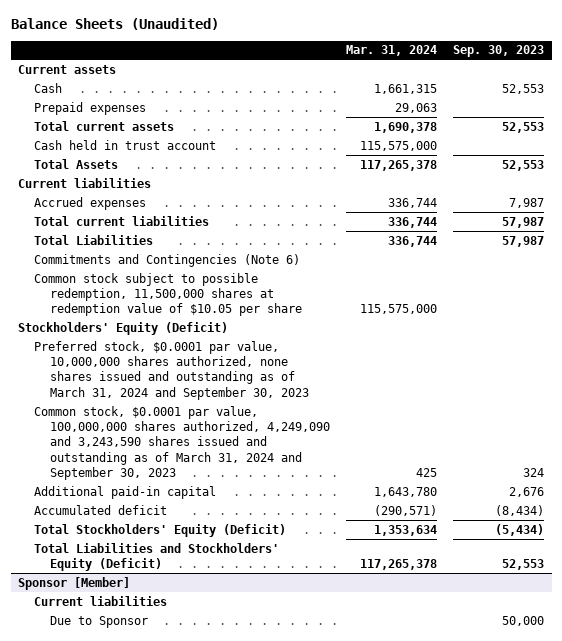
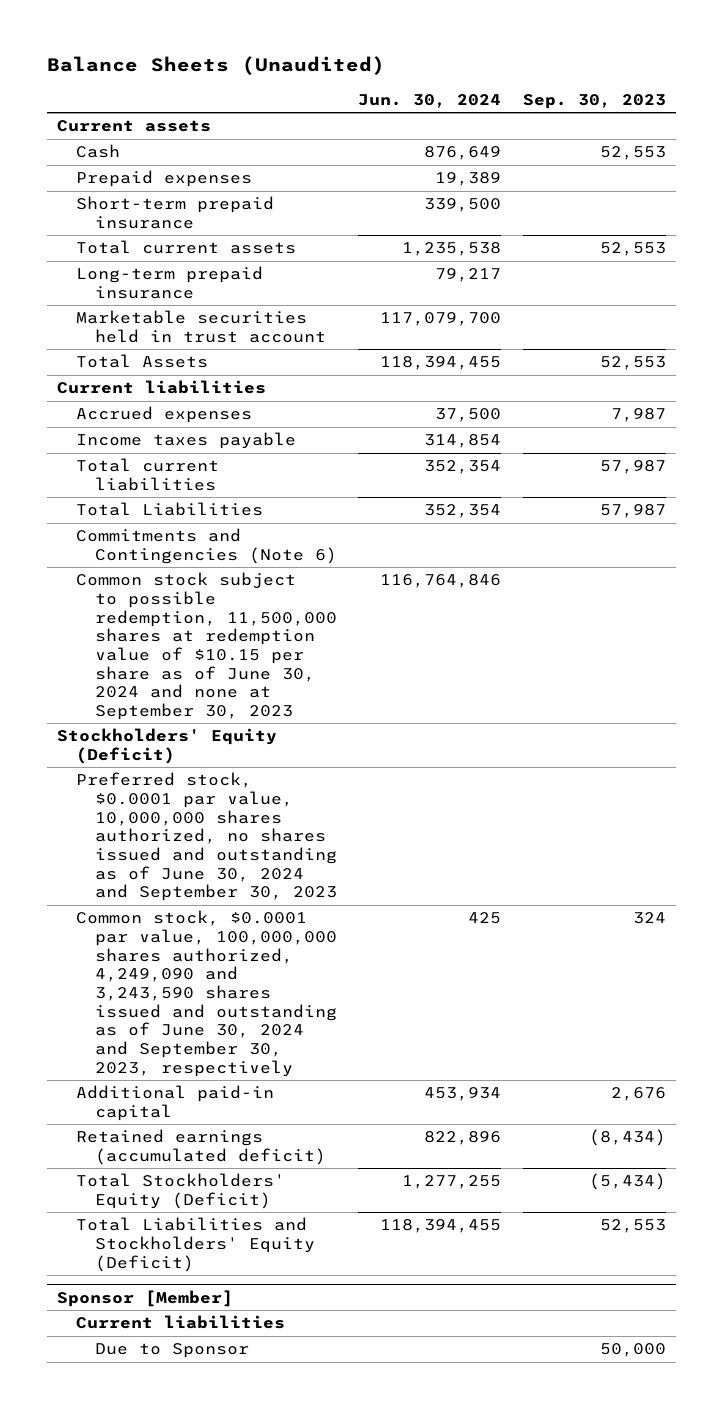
- | Mar. 31, 2024 | Sep. 30, 2023
+ | Jun. 30, 2024 | Sep. 30, 2023
+ Short-term prepaid insurance | 339,500 |
- Cash held in trust account | 115,575,000 |
+ Long-term prepaid insurance | 79,217 |
+ Marketable securities held in trust account | 117,079,700 |
+ Income taxes payable | 314,854 |
- Common stock subject to possible redemption, 11,500,000 shares at redemption value of $10.05 per share | 115,575,000 |
+ Common stock subject to possible redemption, 11,500,000 shares at redemption value of $10.15 per share as of June 30, 2024 and none at September 30, 2023 | 116,764,846 |
- Preferred stock, $0.0001 par value, 10,000,000 shares authorized, none shares issued and outstanding as of March 31, 2024 and September 30, 2023
- Common stock, $0.0001 par value, 100,000,000 shares authorized, 4,249,090 and 3,243,590 shares issued and outstanding as of March 31, 2024 and September 30, 2023 | 425 | 324
+ Preferred stock, $0.0001 par value, 10,000,000 shares authorized, no shares issued and outstanding as of June 30, 2024 and September 30, 2023
+ Common stock, $0.0001 par value, 100,000,000 shares authorized, 4,249,090 and 3,243,590 shares issued and outstanding as of June 30, 2024 and September 30, 2023, respectively | 425 | 324
- Accumulated deficit | (290,571) | (8,434)
+ Retained earnings (accumulated deficit) | 822,896 | (8,434)

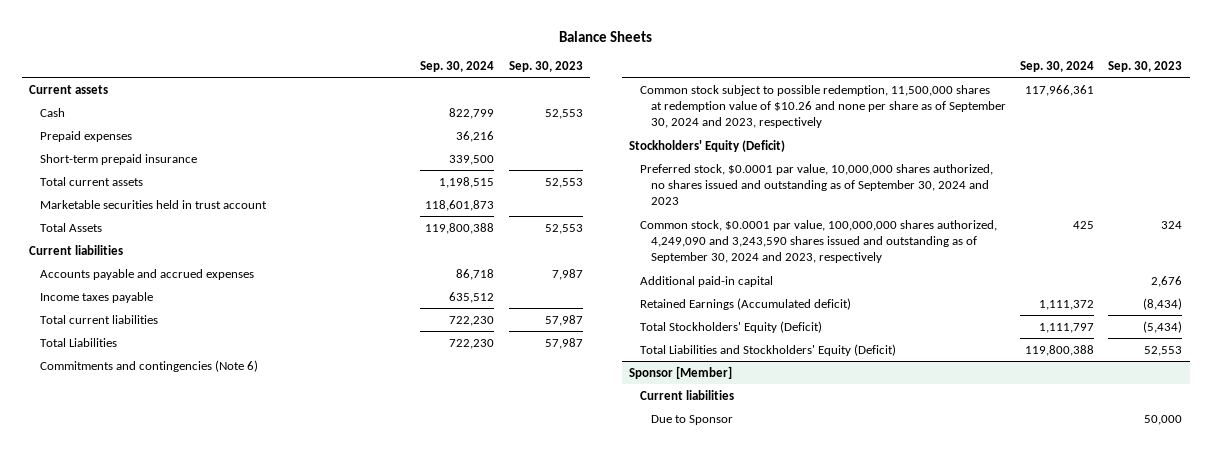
- Balance Sheets (Unaudited)
+ Balance Sheets
- | Jun. 30, 2024 | Sep. 30, 2023
+ | Sep. 30, 2024 | Sep. 30, 2023
- Long-term prepaid insurance | 79,217 |
- Accrued expenses | 37,500 | 7,987
+ Accounts payable and accrued expenses | 86,718 | 7,987
- Commitments and Contingencies (Note 6)
- Common stock subject to possible redemption, 11,500,000 shares at redemption value of $10.15 per share as of June 30, 2024 and none at September 30, 2023 | 116,764,846 |
+ Commitments and contingencies (Note 6)
+ Common stock subject to possible redemption, 11,500,000 shares at redemption value of $10.26 and none per share as of September 30, 2024 and 2023, respectively | 117,966,361 |
- Preferred stock, $0.0001 par value, 10,000,000 shares authorized, no shares issued and outstanding as of June 30, 2024 and September 30, 2023
- Common stock, $0.0001 par value, 100,000,000 shares authorized, 4,249,090 and 3,243,590 shares issued and outstanding as of June 30, 2024 and September 30, 2023, respectively | 425 | 324
+ Preferred stock, $0.0001 par value, 10,000,000 shares authorized, no shares issued and outstanding as of September 30, 2024 and 2023
+ Common stock, $0.0001 par value, 100,000,000 shares authorized, 4,249,090 and 3,243,590 shares issued and outstanding as of September 30, 2024 and 2023, respectively | 425 | 324
- Retained earnings (accumulated deficit) | 822,896 | (8,434)
+ Retained Earnings (Accumulated deficit) | 1,111,372 | (8,434)

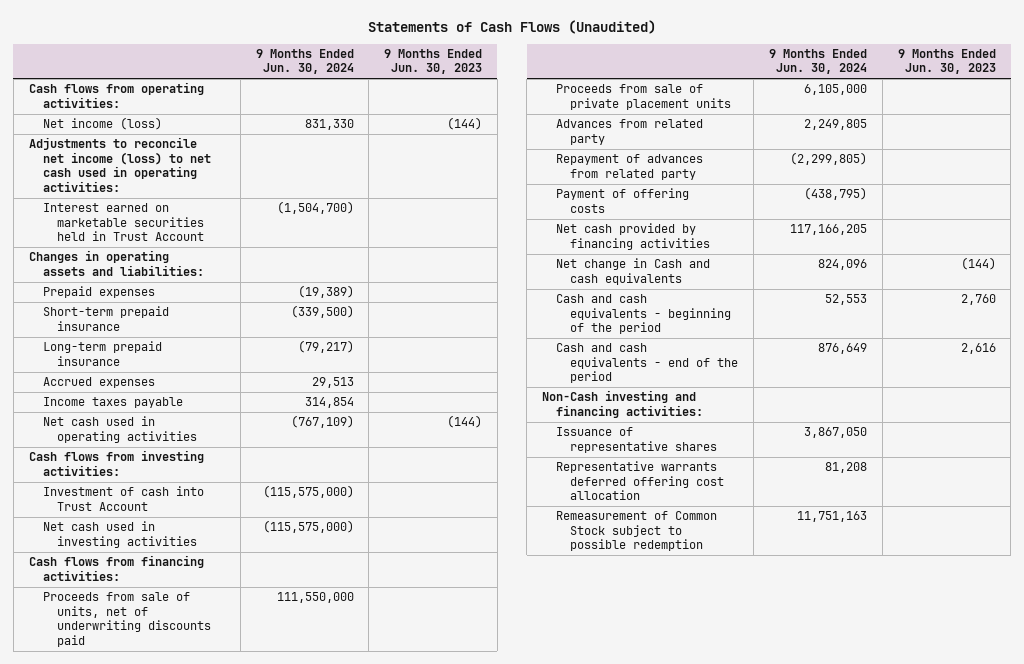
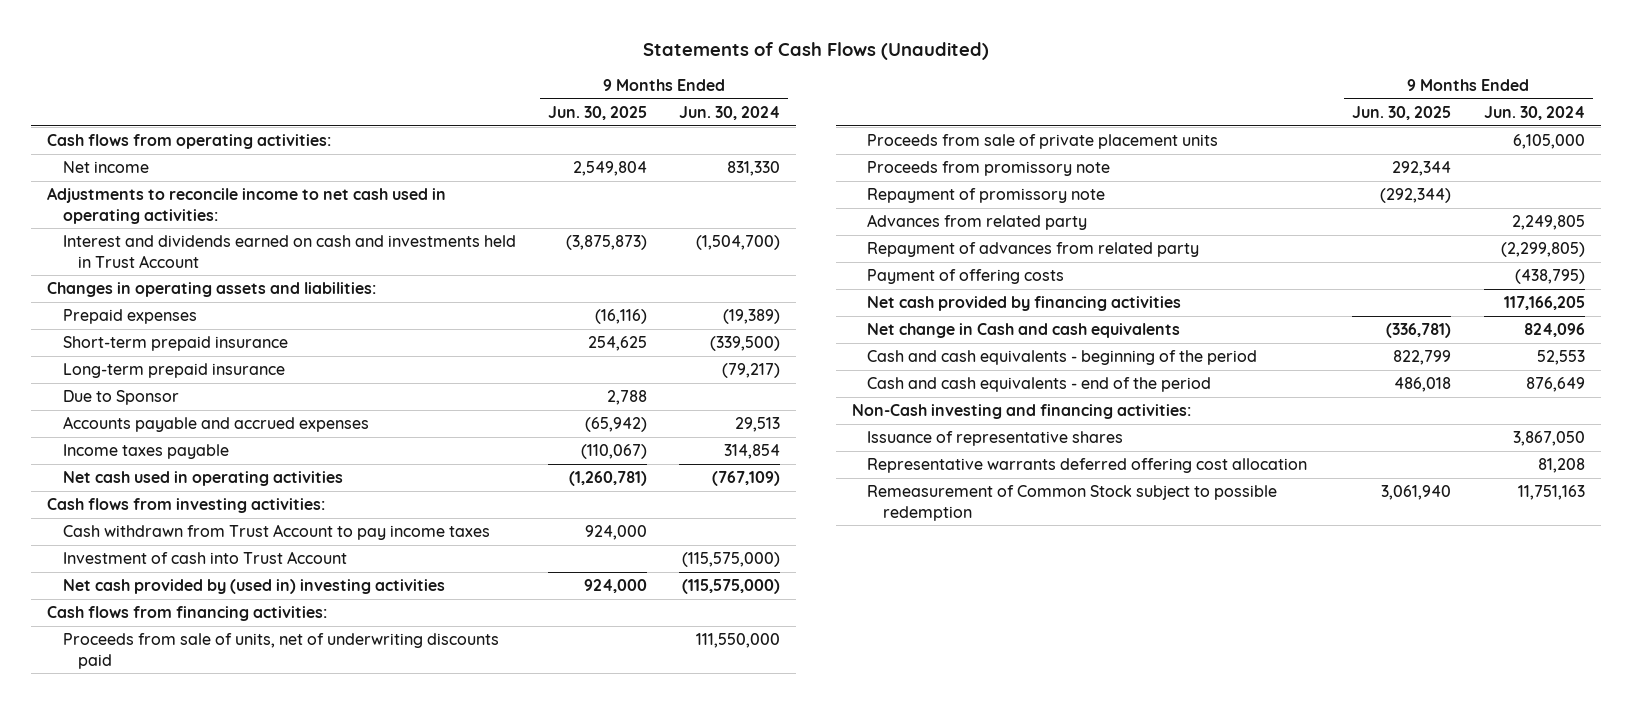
- | 9 Months Ended Jun. 30, 2024 | 9 Months Ended Jun. 30, 2023
+ | 9 Months Ended Jun. 30, 2025 | 9 Months Ended Jun. 30, 2024
- Net income (loss) | 831,330 | (144)
- Adjustments to reconcile net income (loss) to net cash used in operating activities:
- Interest earned on marketable securities held in Trust Account | (1,504,700) |
+ Net income | 2,549,804 | 831,330
+ Adjustments to reconcile income to net cash used in operating activities:
+ Interest and dividends earned on cash and investments held in Trust Account | (3,875,873) | (1,504,700)
- Accrued expenses | 29,513 |
+ Due to Sponsor | 2,788 |
+ Accounts payable and accrued expenses | (65,942) | 29,513
+ Cash withdrawn from Trust Account to pay income taxes | 924,000 |
- Net cash used in investing activities | (115,575,000) |
+ Net cash provided by (used in) investing activities | 924,000 | (115,575,000)
+ Proceeds from promissory note | 292,344 |
+ Repayment of promissory note | (292,344) |

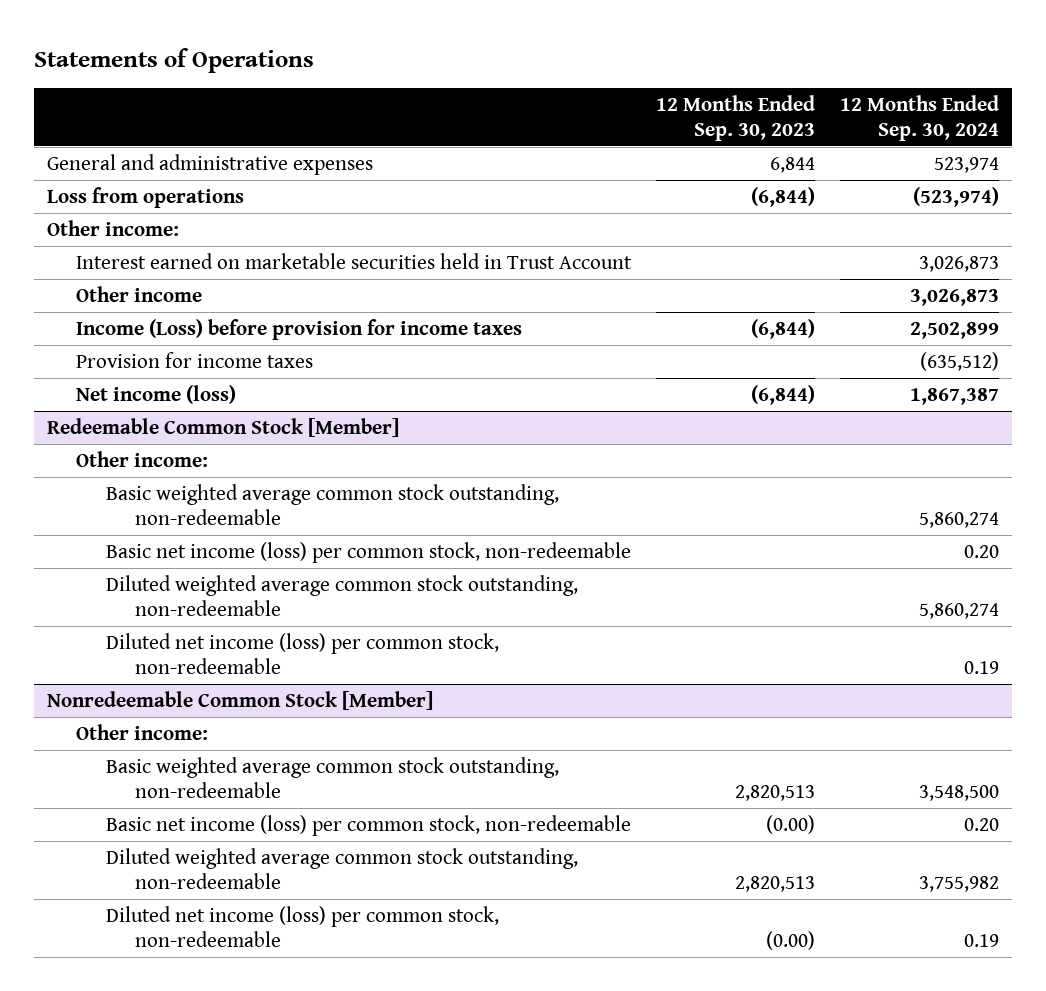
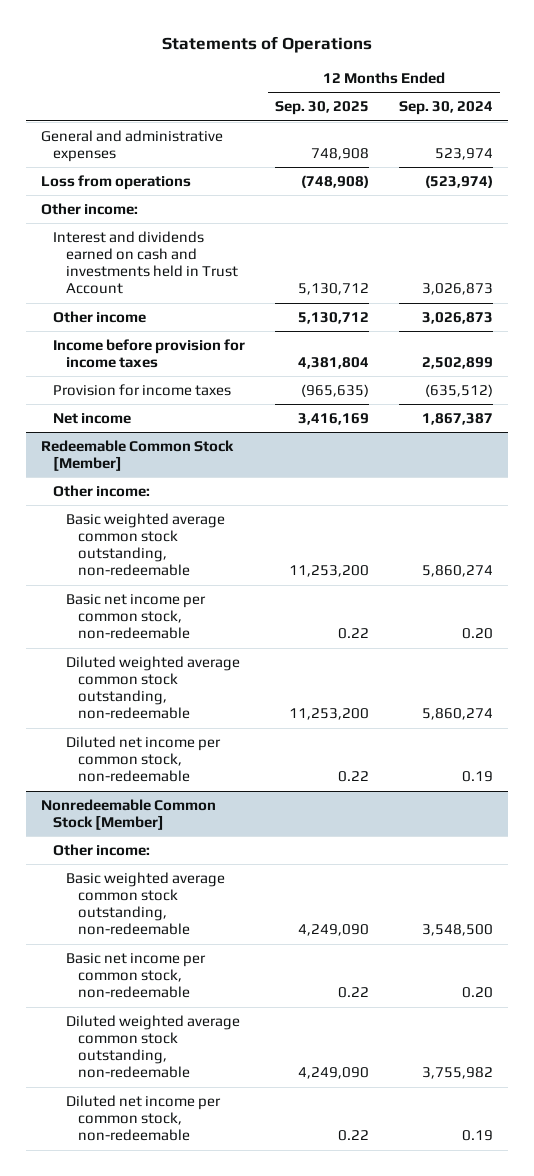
- | 12 Months Ended Sep. 30, 2023 | 12 Months Ended Sep. 30, 2024
+ | 12 Months Ended Sep. 30, 2025 | 12 Months Ended Sep. 30, 2024
- Interest earned on marketable securities held in Trust Account | | 3,026,873
+ Interest and dividends earned on cash and investments held in Trust Account | 5,130,712 | 3,026,873
- Income (Loss) before provision for income taxes | (6,844) | 2,502,899
+ Income before provision for income taxes | 4,381,804 | 2,502,899
- Net income (loss) | (6,844) | 1,867,387
+ Net income | 3,416,169 | 1,867,387
@ Redeemable Common Stock [Member]
- Basic net income (loss) per common stock, non-redeemable | | 0.20
+ Basic net income per common stock, non-redeemable | 0.22 | 0.20
- Diluted net income (loss) per common stock, non-redeemable | | 0.19
+ Diluted net income per common stock, non-redeemable | 0.22 | 0.19
@ Nonredeemable Common Stock [Member]
- Basic net income (loss) per common stock, non-redeemable | (0.00) | 0.20
+ Basic net income per common stock, non-redeemable | 0.22 | 0.20
- Diluted net income (loss) per common stock, non-redeemable | (0.00) | 0.19
+ Diluted net income per common stock, non-redeemable | 0.22 | 0.19

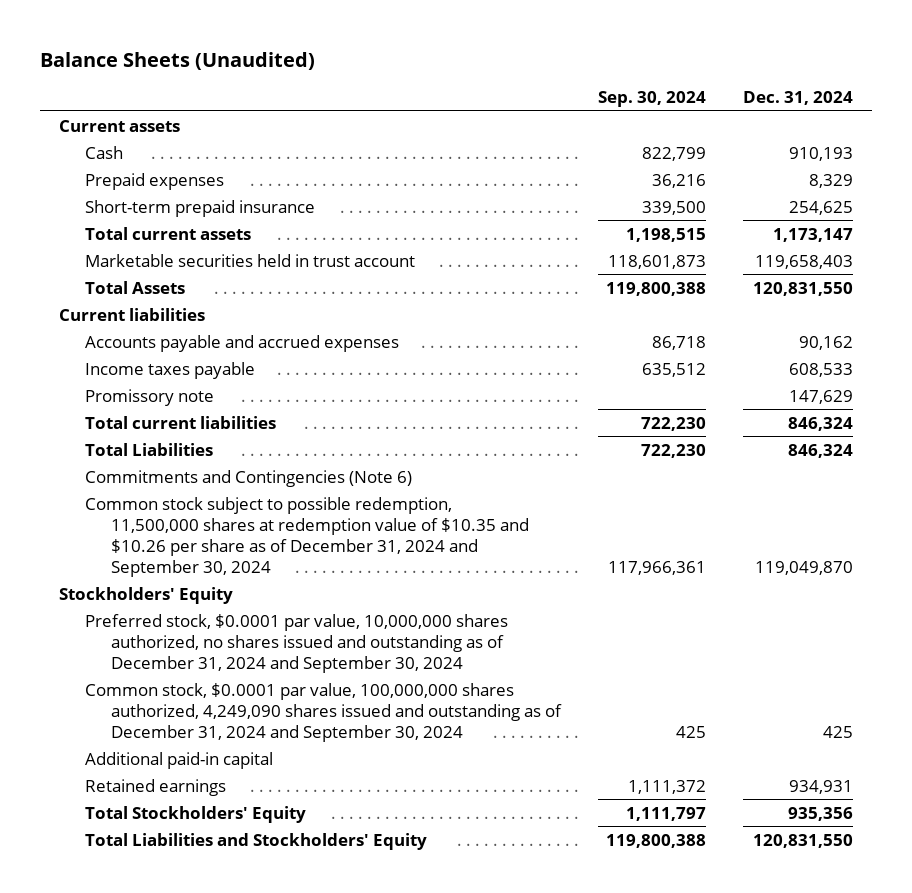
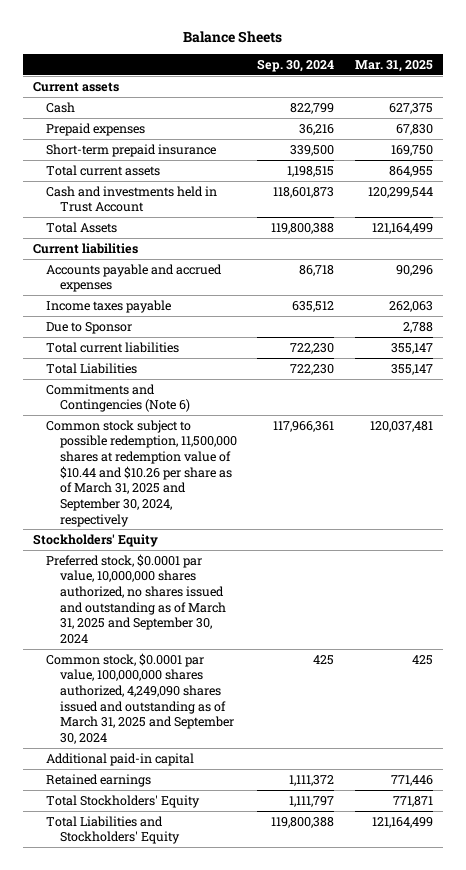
- Balance Sheets (Unaudited)
+ Balance Sheets
- | Sep. 30, 2024 | Dec. 31, 2024
+ | Sep. 30, 2024 | Mar. 31, 2025
- Marketable securities held in trust account | 118,601,873 | 119,658,403
+ Cash and investments held in Trust Account | 118,601,873 | 120,299,544
- Promissory note | | 147,629
+ Due to Sponsor | | 2,788
- Common stock subject to possible redemption, 11,500,000 shares at redemption value of $10.35 and $10.26 per share as of December 31, 2024 and September 30, 2024 | 117,966,361 | 119,049,870
+ Common stock subject to possible redemption, 11,500,000 shares at redemption value of $10.44 and $10.26 per share as of March 31, 2025 and September 30, 2024, respectively | 117,966,361 | 120,037,481
- Preferred stock, $0.0001 par value, 10,000,000 shares authorized, no shares issued and outstanding as of December 31, 2024 and September 30, 2024
- Common stock, $0.0001 par value, 100,000,000 shares authorized, 4,249,090 shares issued and outstanding as of December 31, 2024 and September 30, 2024 | 425 | 425
+ Preferred stock, $0.0001 par value, 10,000,000 shares authorized, no shares issued and outstanding as of March 31, 2025 and September 30, 2024
+ Common stock, $0.0001 par value, 100,000,000 shares authorized, 4,249,090 shares issued and outstanding as of March 31, 2025 and September 30, 2024 | 425 | 425

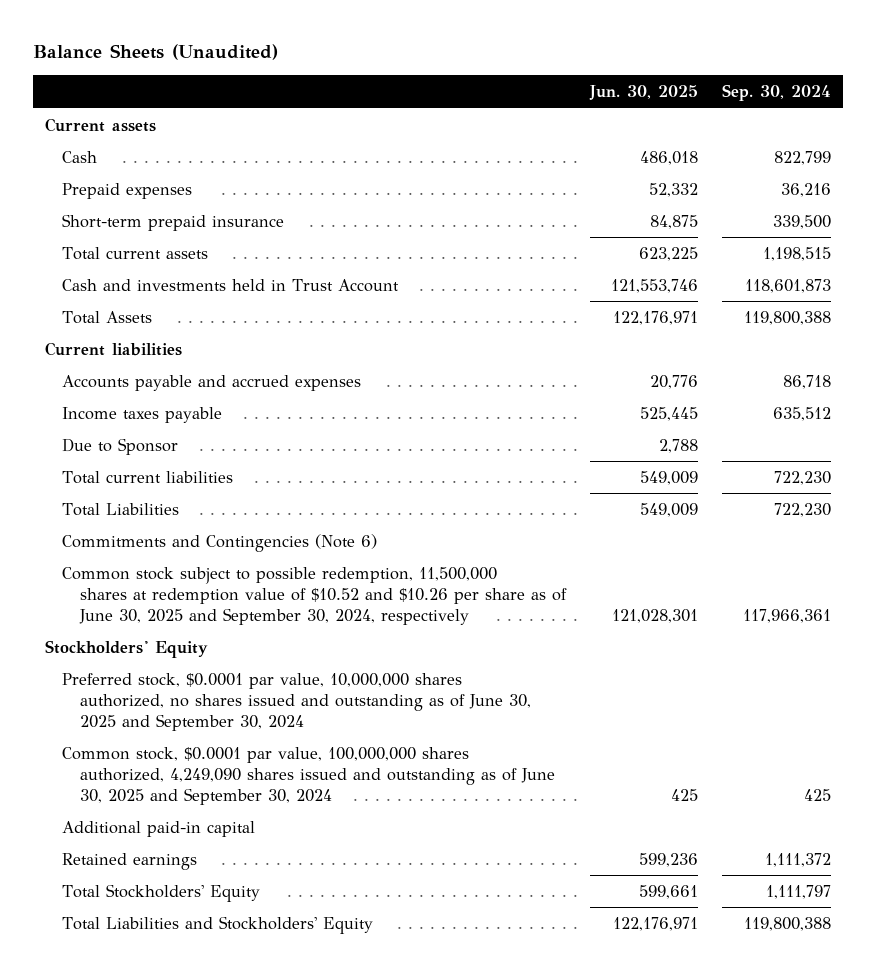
- Balance Sheets
+ Balance Sheets (Unaudited)
- | Sep. 30, 2024 | Mar. 31, 2025
+ | Jun. 30, 2025 | Sep. 30, 2024
- Common stock subject to possible redemption, 11,500,000 shares at redemption value of $10.44 and $10.26 per share as of March 31, 2025 and September 30, 2024, respectively | 117,966,361 | 120,037,481
+ Common stock subject to possible redemption, 11,500,000 shares at redemption value of $10.52 and $10.26 per share as of June 30, 2025 and September 30, 2024, respectively | 121,028,301 | 117,966,361
- Preferred stock, $0.0001 par value, 10,000,000 shares authorized, no shares issued and outstanding as of March 31, 2025 and September 30, 2024
- Common stock, $0.0001 par value, 100,000,000 shares authorized, 4,249,090 shares issued and outstanding as of March 31, 2025 and September 30, 2024 | 425 | 425
+ Preferred stock, $0.0001 par value, 10,000,000 shares authorized, no shares issued and outstanding as of June 30, 2025 and September 30, 2024
+ Common stock, $0.0001 par value, 100,000,000 shares authorized, 4,249,090 shares issued and outstanding as of June 30, 2025 and September 30, 2024 | 425 | 425

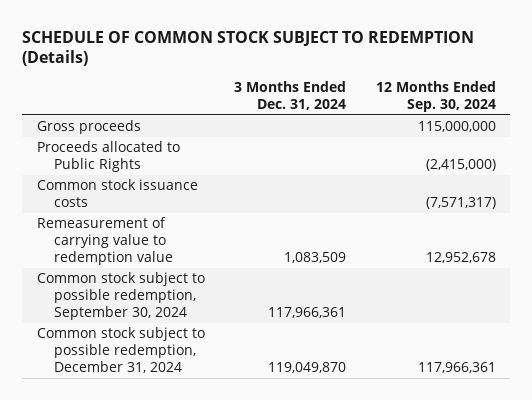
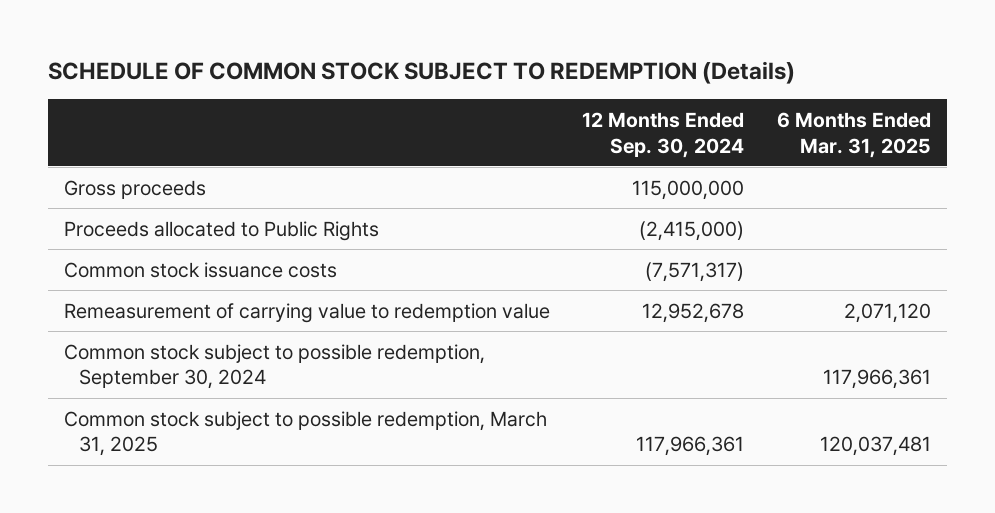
- | 3 Months Ended Dec. 31, 2024 | 12 Months Ended Sep. 30, 2024
+ | 12 Months Ended Sep. 30, 2024 | 6 Months Ended Mar. 31, 2025
- Common stock subject to possible redemption, December 31, 2024 | 119,049,870 | 117,966,361
+ Common stock subject to possible redemption, March 31, 2025 | 117,966,361 | 120,037,481

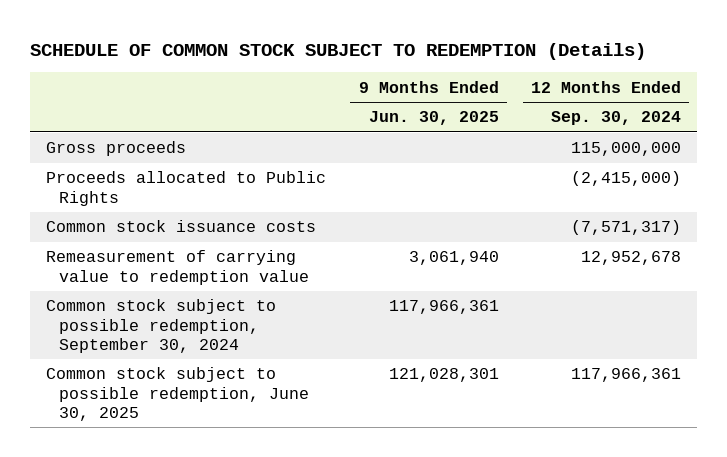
- | 12 Months Ended Sep. 30, 2024 | 6 Months Ended Mar. 31, 2025
+ | 9 Months Ended Jun. 30, 2025 | 12 Months Ended Sep. 30, 2024
- Common stock subject to possible redemption, March 31, 2025 | 117,966,361 | 120,037,481
+ Common stock subject to possible redemption, June 30, 2025 | 121,028,301 | 117,966,361

